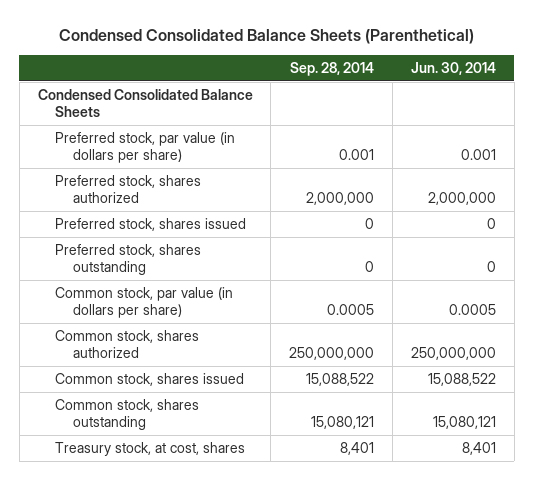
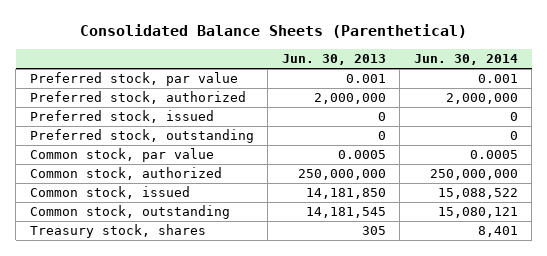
- Condensed Consolidated Balance Sheets (Parenthetical)
+ Consolidated Balance Sheets (Parenthetical)
- | Sep. 28, 2014 | Jun. 30, 2014
+ | Jun. 30, 2013 | Jun. 30, 2014
- Condensed Consolidated Balance Sheets
- Preferred stock, par value (in dollars per share) | 0.001 | 0.001
- Preferred stock, shares authorized | 2,000,000 | 2,000,000
- Preferred stock, shares issued | 0 | 0
- Preferred stock, shares outstanding | 0 | 0
- Common stock, par value (in dollars per share) | 0.0005 | 0.0005
- Common stock, shares authorized | 250,000,000 | 250,000,000
- Common stock, shares issued | 15,088,522 | 15,088,522
- Common stock, shares outstanding | 15,080,121 | 15,080,121
- Treasury stock, at cost, shares | 8,401 | 8,401
+ Preferred stock, par value | 0.001 | 0.001
+ Preferred stock, authorized | 2,000,000 | 2,000,000
+ Preferred stock, issued | 0 | 0
+ Preferred stock, outstanding | 0 | 0
+ Common stock, par value | 0.0005 | 0.0005
+ Common stock, authorized | 250,000,000 | 250,000,000
+ Common stock, issued | 14,181,850 | 15,088,522
+ Common stock, outstanding | 14,181,545 | 15,080,121
+ Treasury stock, shares | 305 | 8,401

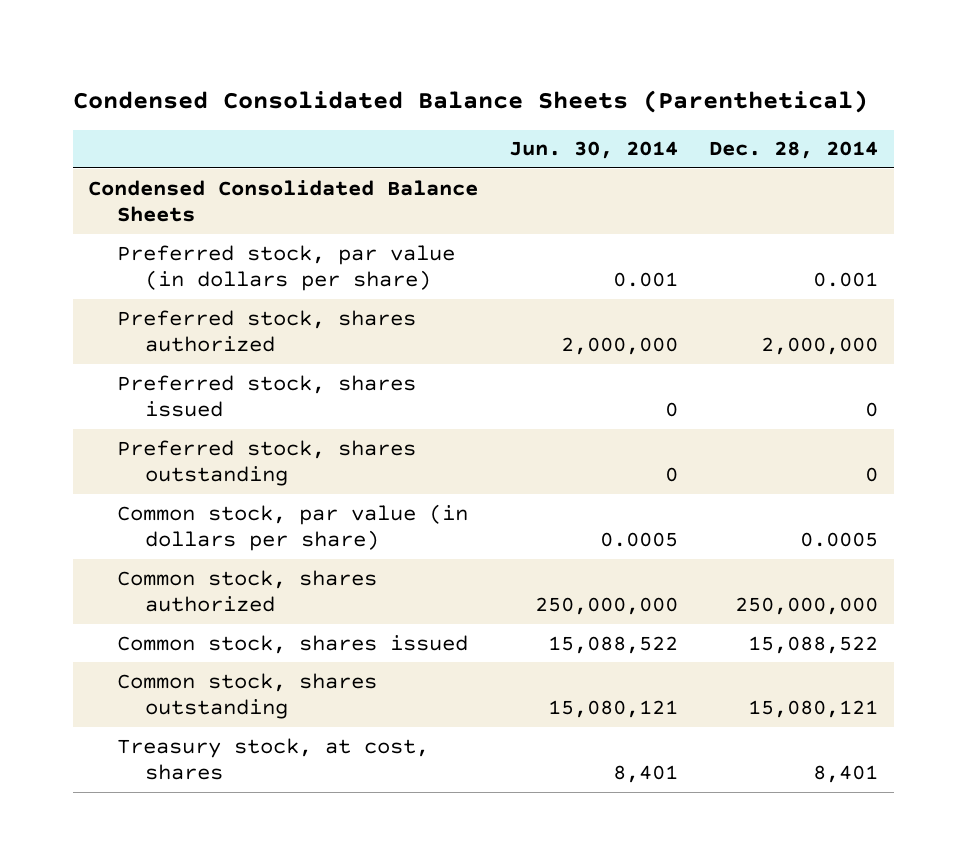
- Consolidated Balance Sheets (Parenthetical)
+ Condensed Consolidated Balance Sheets (Parenthetical)
- | Jun. 30, 2013 | Jun. 30, 2014
+ | Jun. 30, 2014 | Dec. 28, 2014
- Preferred stock, par value | 0.001 | 0.001
- Preferred stock, authorized | 2,000,000 | 2,000,000
- Preferred stock, issued | 0 | 0
- Preferred stock, outstanding | 0 | 0
- Common stock, par value | 0.0005 | 0.0005
- Common stock, authorized | 250,000,000 | 250,000,000
- Common stock, issued | 14,181,850 | 15,088,522
- Common stock, outstanding | 14,181,545 | 15,080,121
- Treasury stock, shares | 305 | 8,401
+ Condensed Consolidated Balance Sheets
+ Preferred stock, par value (in dollars per share) | 0.001 | 0.001
+ Preferred stock, shares authorized | 2,000,000 | 2,000,000
+ Preferred stock, shares issued | 0 | 0
+ Preferred stock, shares outstanding | 0 | 0
+ Common stock, par value (in dollars per share) | 0.0005 | 0.0005
+ Common stock, shares authorized | 250,000,000 | 250,000,000
+ Common stock, shares issued | 15,088,522 | 15,088,522
+ Common stock, shares outstanding | 15,080,121 | 15,080,121
+ Treasury stock, at cost, shares | 8,401 | 8,401

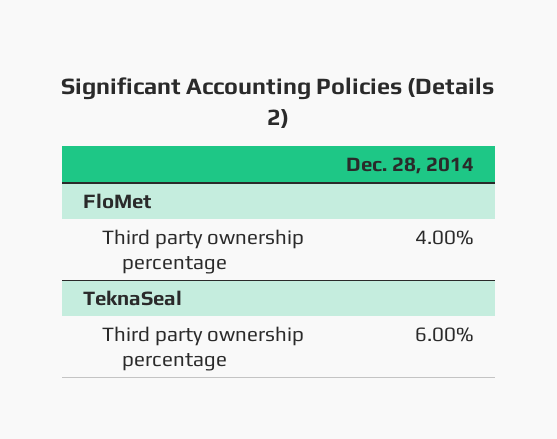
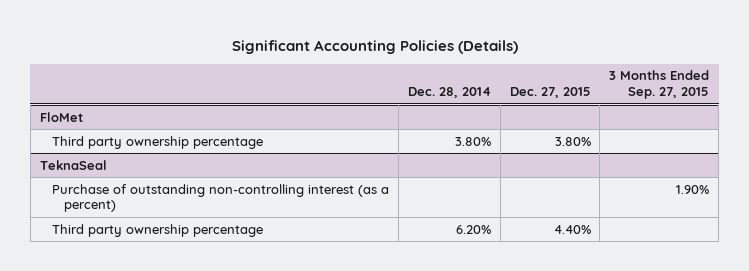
- Significant Accounting Policies (Details 2)
+ Significant Accounting Policies (Details)
- | Dec. 28, 2014
+ | Dec. 28, 2014 | Dec. 27, 2015 | 3 Months Ended Sep. 27, 2015
@ FloMet
- Third party ownership percentage | 4.00%
+ Third party ownership percentage | 3.80% | 3.80% |
@ TeknaSeal
- Third party ownership percentage | 6.00%
+ Purchase of outstanding non-controlling interest (as a percent) | | | 1.90%
+ Third party ownership percentage | 6.20% | 4.40% |

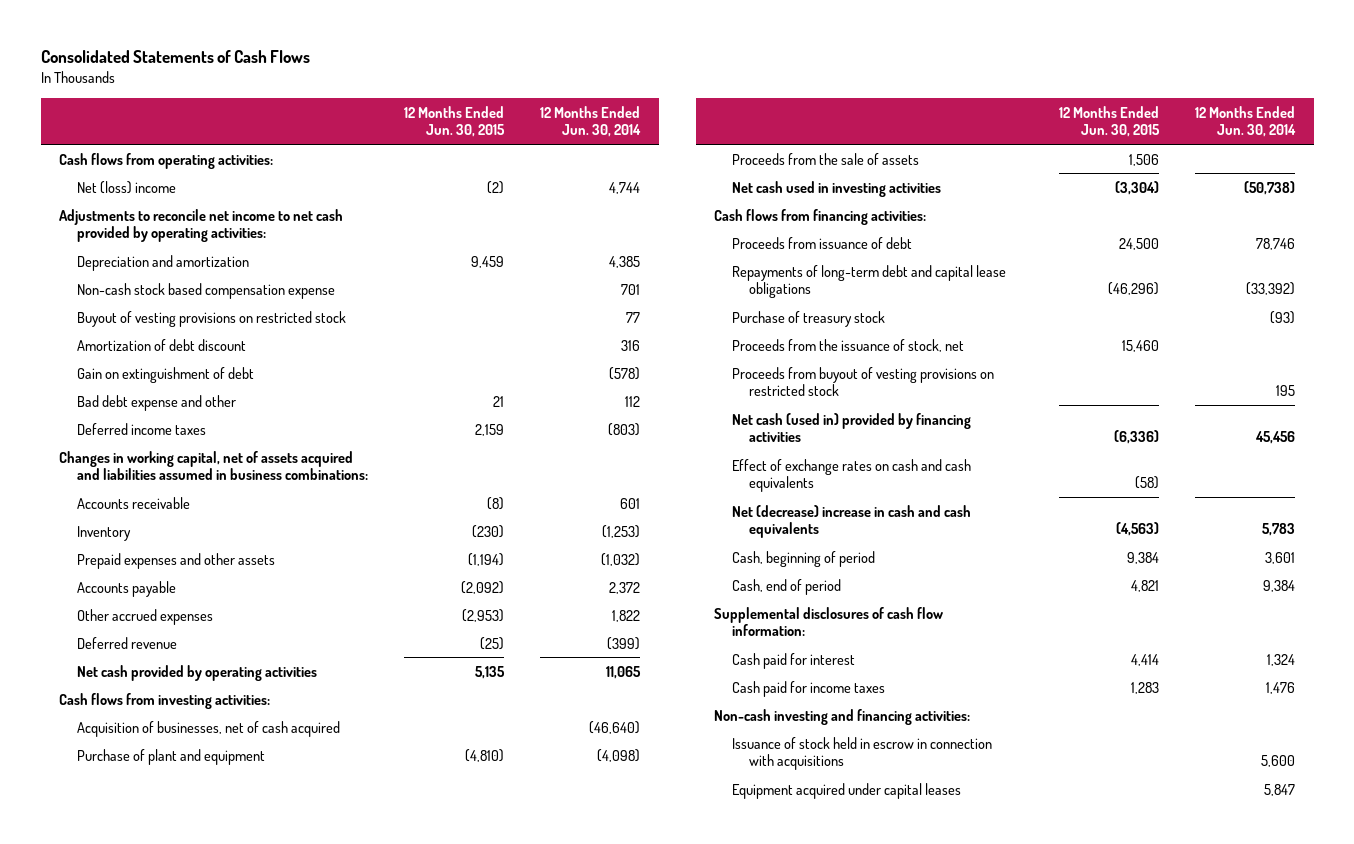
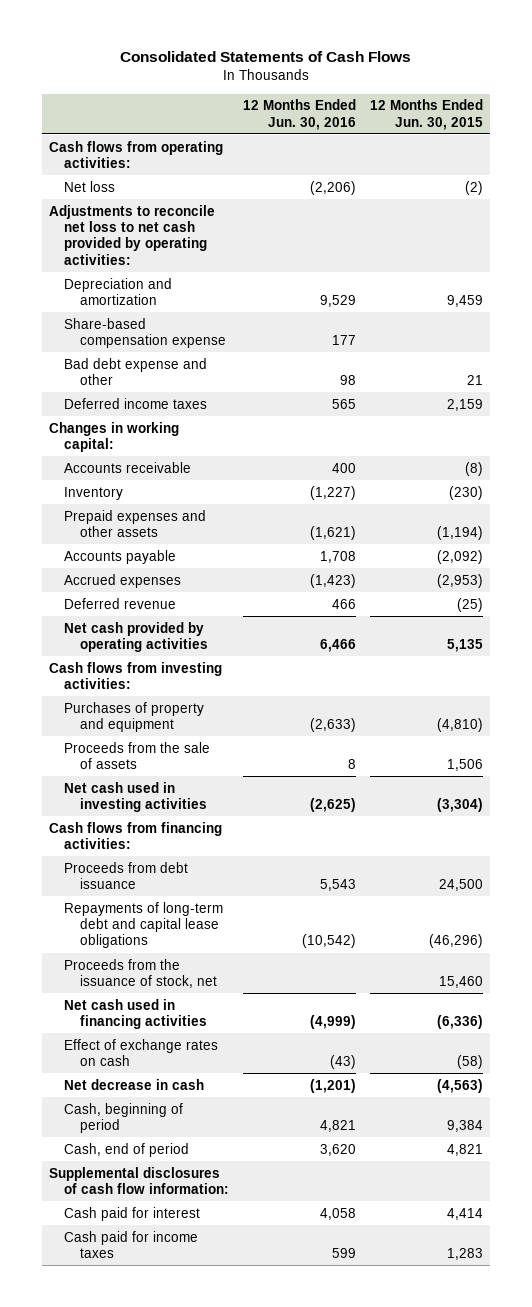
- | 12 Months Ended Jun. 30, 2015 | 12 Months Ended Jun. 30, 2014
+ | 12 Months Ended Jun. 30, 2016 | 12 Months Ended Jun. 30, 2015
- Net (loss) income | (2) | 4,744
- Adjustments to reconcile net income to net cash provided by operating activities:
+ Net loss | (2,206) | (2)
+ Adjustments to reconcile net loss to net cash provided by operating activities:
- Non-cash stock based compensation expense | | 701
- Buyout of vesting provisions on restricted stock | | 77
- Amortization of debt discount | | 316
- Gain on extinguishment of debt | | (578)
+ Share-based compensation expense | 177 |
- Changes in working capital, net of assets acquired and liabilities assumed in business combinations:
+ Changes in working capital:
- Other accrued expenses | (2,953) | 1,822
+ Accrued expenses | (1,423) | (2,953)
- Acquisition of businesses, net of cash acquired | | (46,640)
- Purchase of plant and equipment | (4,810) | (4,098)
+ Purchases of property and equipment | (2,633) | (4,810)
- Proceeds from issuance of debt | 24,500 | 78,746
+ Proceeds from debt issuance | 5,543 | 24,500
- Purchase of treasury stock | | (93)
- Proceeds from buyout of vesting provisions on restricted stock | | 195
- Net cash (used in) provided by financing activities | (6,336) | 45,456
- Effect of exchange rates on cash and cash equivalents | (58) |
- Net (decrease) increase in cash and cash equivalents | (4,563) | 5,783
+ Net cash used in financing activities | (4,999) | (6,336)
+ Effect of exchange rates on cash | (43) | (58)
+ Net decrease in cash | (1,201) | (4,563)
- Non-cash investing and financing activities:
- Issuance of stock held in escrow in connection with acquisitions | | 5,600
- Equipment acquired under capital leases | | 5,847

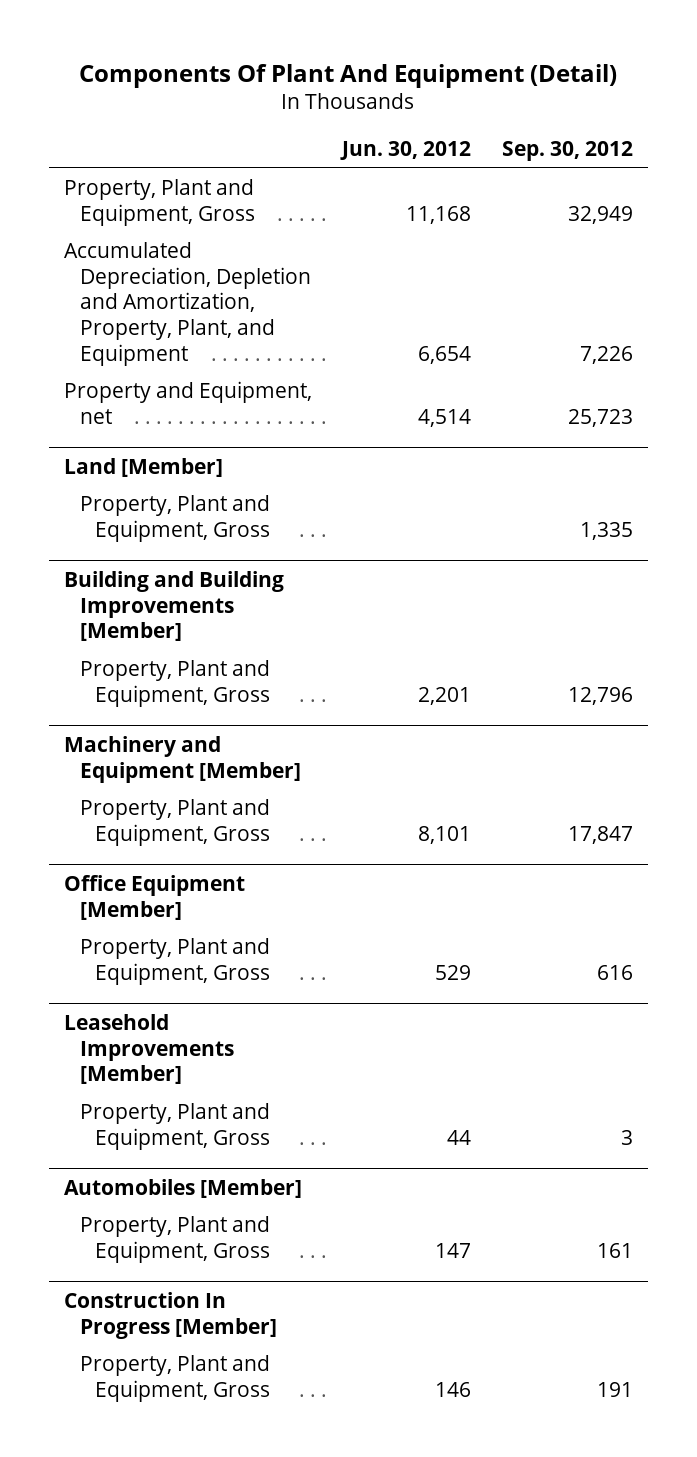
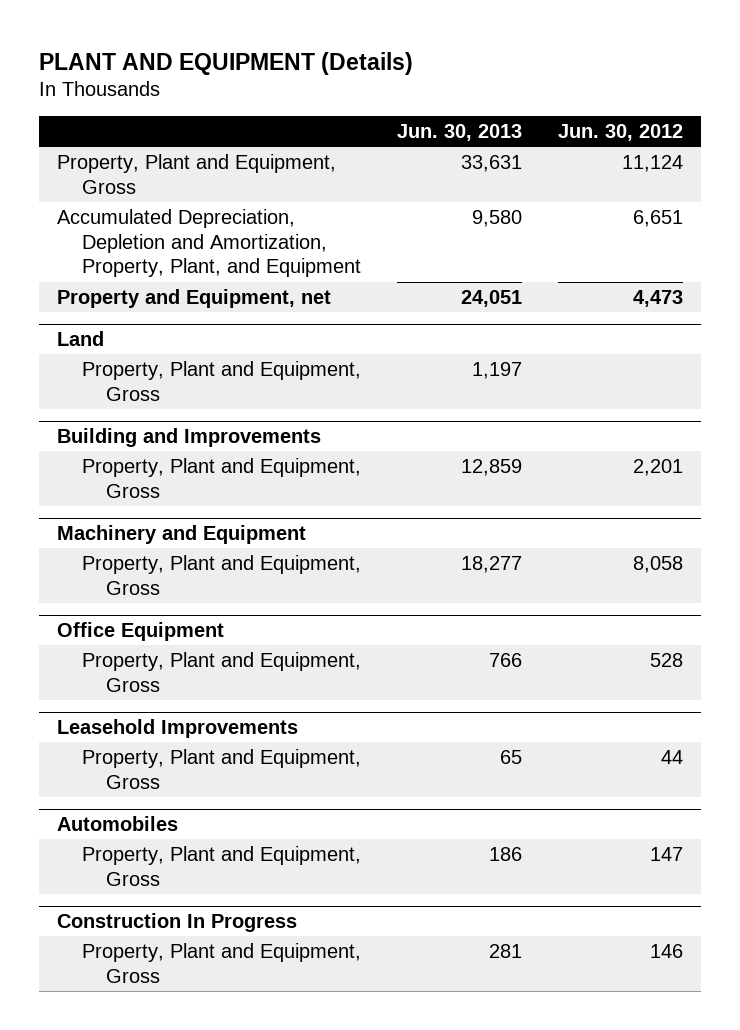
- Components Of Plant And Equipment (Detail)
+ PLANT AND EQUIPMENT (Details)
- | Jun. 30, 2012 | Sep. 30, 2012
+ | Jun. 30, 2013 | Jun. 30, 2012
- Property, Plant and Equipment, Gross | 11,168 | 32,949
- Accumulated Depreciation, Depletion and Amortization, Property, Plant, and Equipment | 6,654 | 7,226
- Property and Equipment, net | 4,514 | 25,723
- Land [Member]
+ Property, Plant and Equipment, Gross | 33,631 | 11,124
+ Accumulated Depreciation, Depletion and Amortization, Property, Plant, and Equipment | 9,580 | 6,651
+ Property and Equipment, net | 24,051 | 4,473
+ Land
- Building and Building Improvements [Member]
+ Building and Improvements
- Machinery and Equipment [Member]
- Property, Plant and Equipment, Gross | 8,101 | 17,847
- Office Equipment [Member]
- Property, Plant and Equipment, Gross | 529 | 616
- Leasehold Improvements [Member]
+ Machinery and Equipment
+ Property, Plant and Equipment, Gross | 18,277 | 8,058
+ Office Equipment
+ Property, Plant and Equipment, Gross | 766 | 528
+ Leasehold Improvements
- Automobiles [Member]
+ Automobiles
- Construction In Progress [Member]
+ Construction In Progress

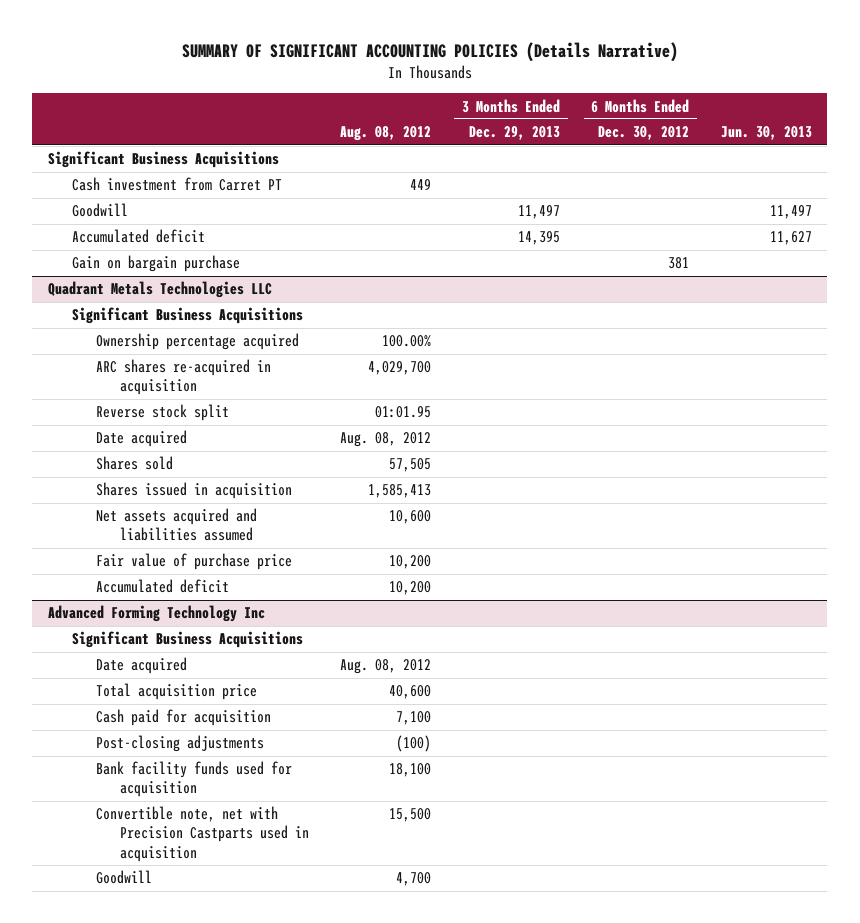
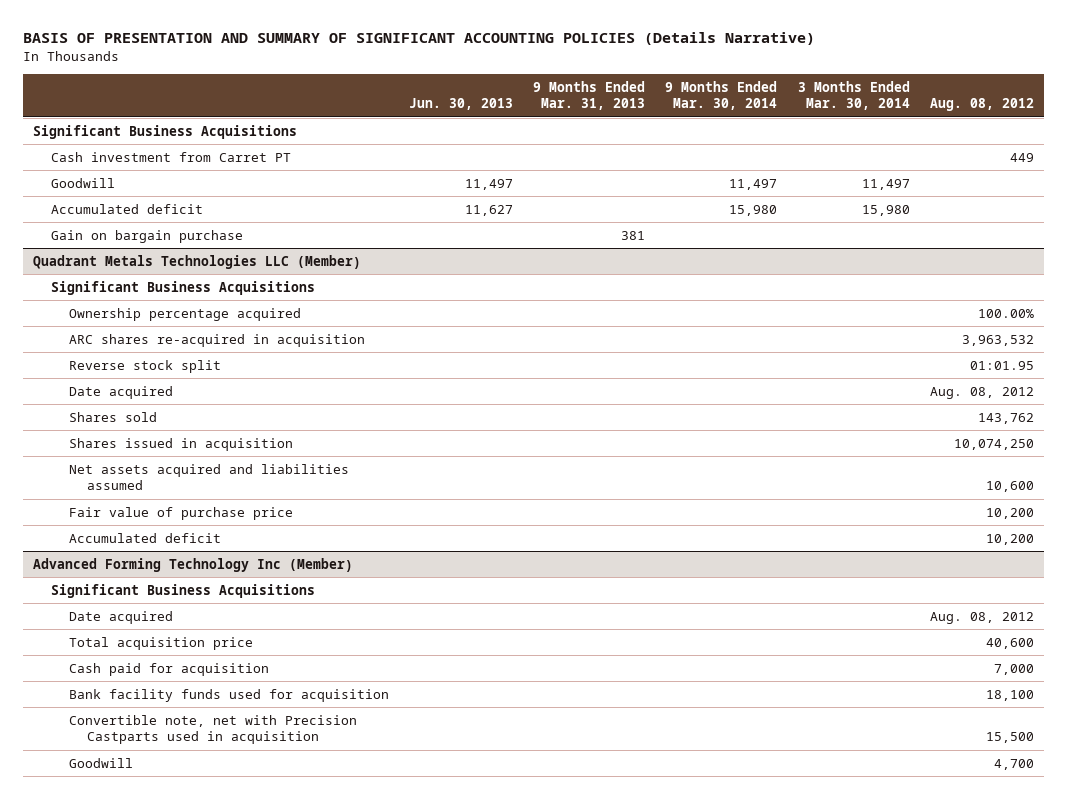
- SUMMARY OF SIGNIFICANT ACCOUNTING POLICIES (Details Narrative)
+ BASIS OF PRESENTATION AND SUMMARY OF SIGNIFICANT ACCOUNTING POLICIES (Details Narrative)
- | Aug. 08, 2012 | 3 Months Ended Dec. 29, 2013 | 6 Months Ended Dec. 30, 2012 | Jun. 30, 2013
+ | Jun. 30, 2013 | 9 Months Ended Mar. 31, 2013 | 9 Months Ended Mar. 30, 2014 | 3 Months Ended Mar. 30, 2014 | Aug. 08, 2012
- Quadrant Metals Technologies LLC
+ Quadrant Metals Technologies LLC (Member)
- ARC shares re-acquired in acquisition | 4,029,700 | | |
+ ARC shares re-acquired in acquisition | | | | | 3,963,532
- Shares sold | 57,505 | | |
- Shares issued in acquisition | 1,585,413 | | |
+ Shares sold | | | | | 143,762
+ Shares issued in acquisition | | | | | 10,074,250
- Advanced Forming Technology Inc
+ Advanced Forming Technology Inc (Member)
- Cash paid for acquisition | 7,100 | | |
- Post-closing adjustments | (100) | | |
+ Cash paid for acquisition | | | | | 7,000

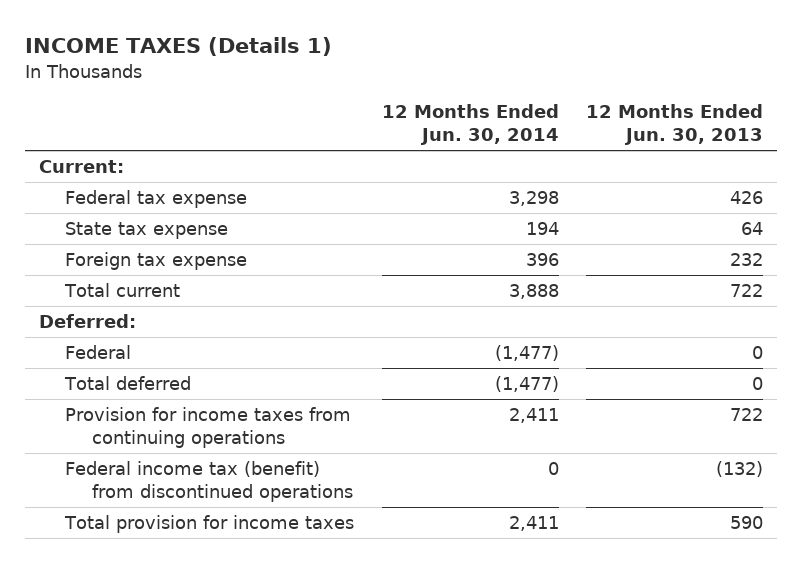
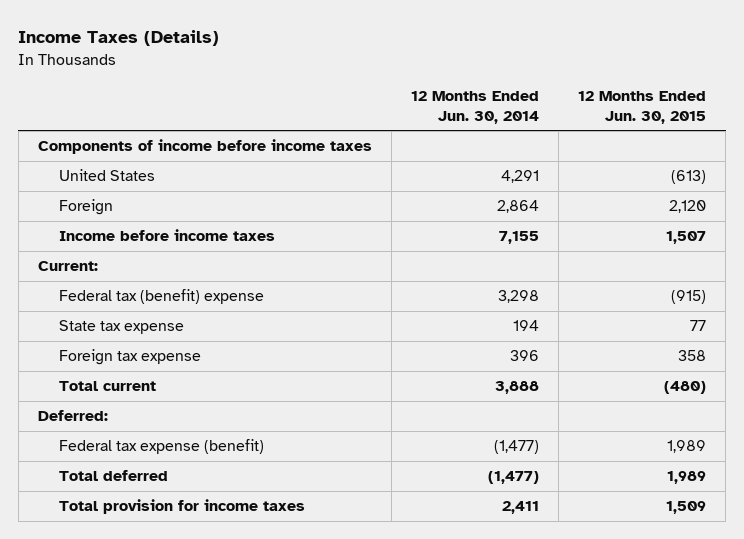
- INCOME TAXES (Details 1)
+ Income Taxes (Details)
- | 12 Months Ended Jun. 30, 2014 | 12 Months Ended Jun. 30, 2013
+ | 12 Months Ended Jun. 30, 2014 | 12 Months Ended Jun. 30, 2015
+ Components of income before income taxes
+ United States | 4,291 | (613)
+ Foreign | 2,864 | 2,120
+ Income before income taxes | 7,155 | 1,507
- Federal tax expense | 3,298 | 426
+ Federal tax (benefit) expense | 3,298 | (915)
- Federal | (1,477) | 0
+ Federal tax expense (benefit) | (1,477) | 1,989
- Provision for income taxes from continuing operations | 2,411 | 722
- Federal income tax (benefit) from discontinued operations | 0 | (132)

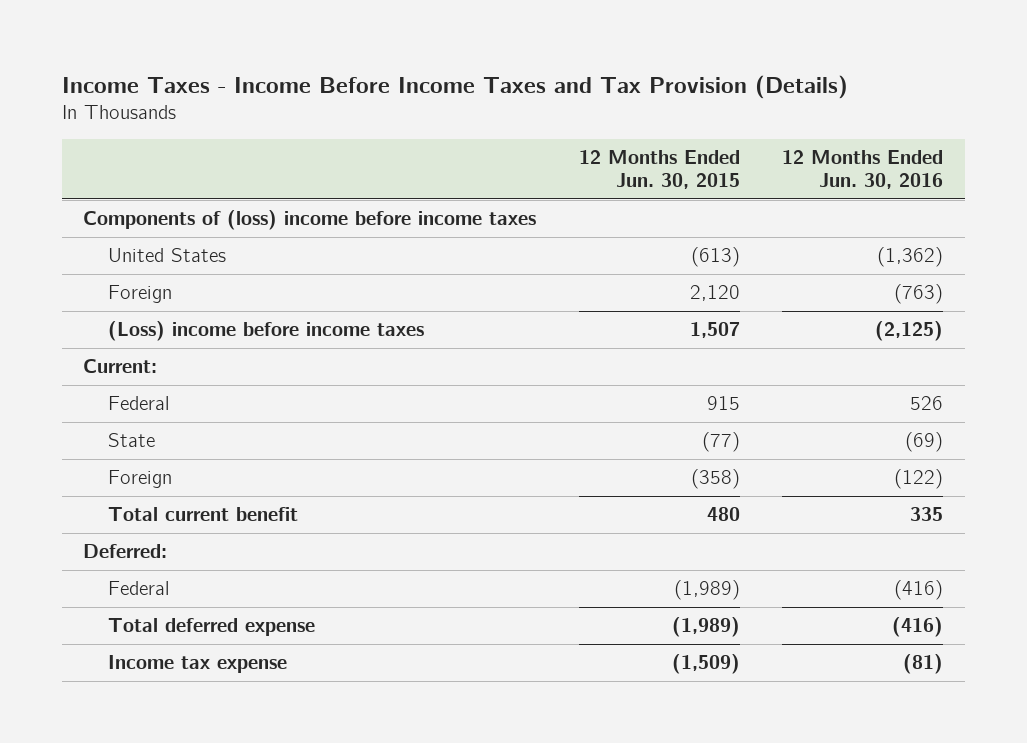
- Income Taxes (Details)
+ Income Taxes - Income Before Income Taxes and Tax Provision (Details)
- | 12 Months Ended Jun. 30, 2014 | 12 Months Ended Jun. 30, 2015
+ | 12 Months Ended Jun. 30, 2015 | 12 Months Ended Jun. 30, 2016
- Components of income before income taxes
+ Components of (loss) income before income taxes
- Income before income taxes | 7,155 | 1,507
+ (Loss) income before income taxes | 1,507 | (2,125)
- Federal tax (benefit) expense | 3,298 | (915)
- State tax expense | 194 | 77
- Foreign tax expense | 396 | 358
- Total current | 3,888 | (480)
+ Federal | 915 | 526
+ State | (77) | (69)
+ Foreign | (358) | (122)
+ Total current benefit | 480 | 335
- Federal tax expense (benefit) | (1,477) | 1,989
- Total deferred | (1,477) | 1,989
- Total provision for income taxes | 2,411 | 1,509
+ Federal | (1,989) | (416)
+ Total deferred expense | (1,989) | (416)
+ Income tax expense | (1,509) | (81)

